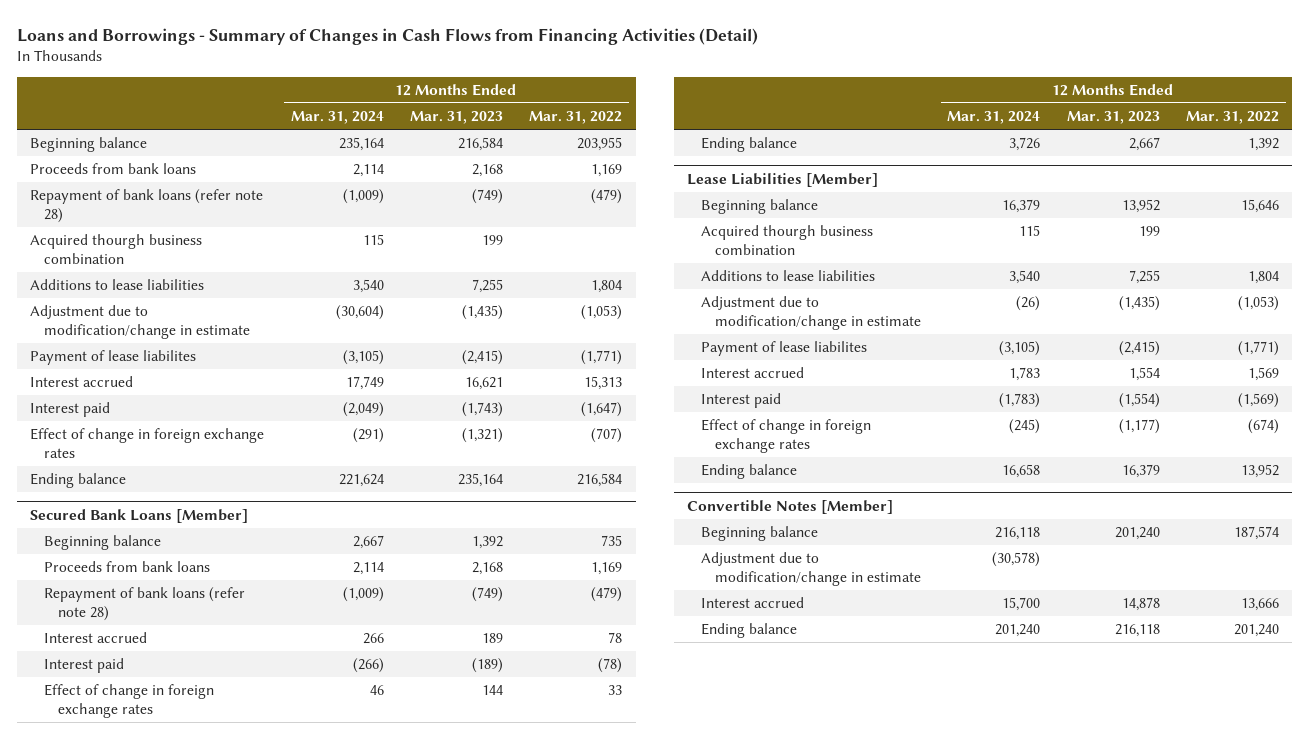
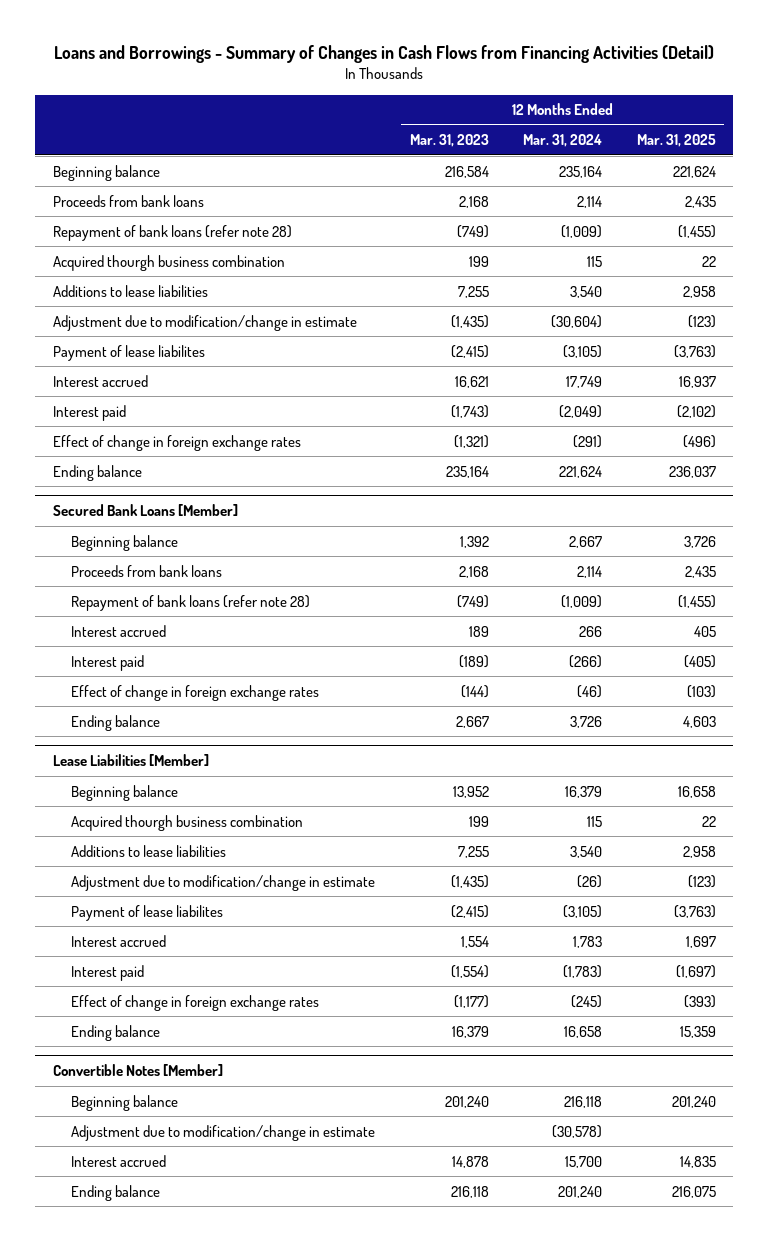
- | 12 Months Ended Mar. 31, 2024 | 12 Months Ended Mar. 31, 2023 | 12 Months Ended Mar. 31, 2022
+ | 12 Months Ended Mar. 31, 2023 | 12 Months Ended Mar. 31, 2024 | 12 Months Ended Mar. 31, 2025
@ Secured Bank Loans [Member]
- Effect of change in foreign exchange rates | 46 | 144 | 33
+ Effect of change in foreign exchange rates | (144) | (46) | (103)

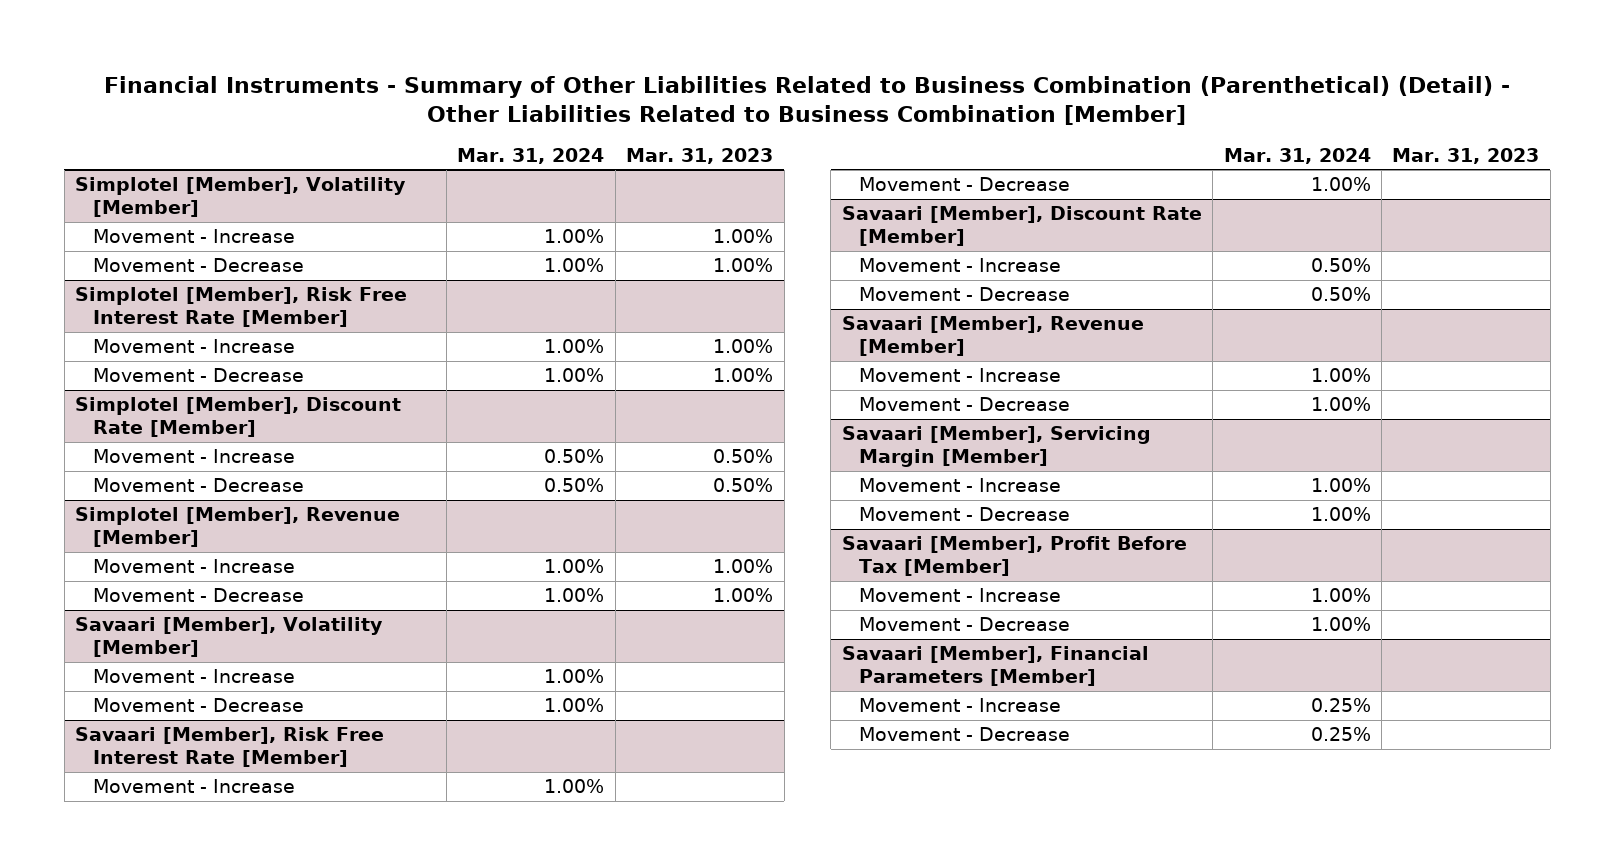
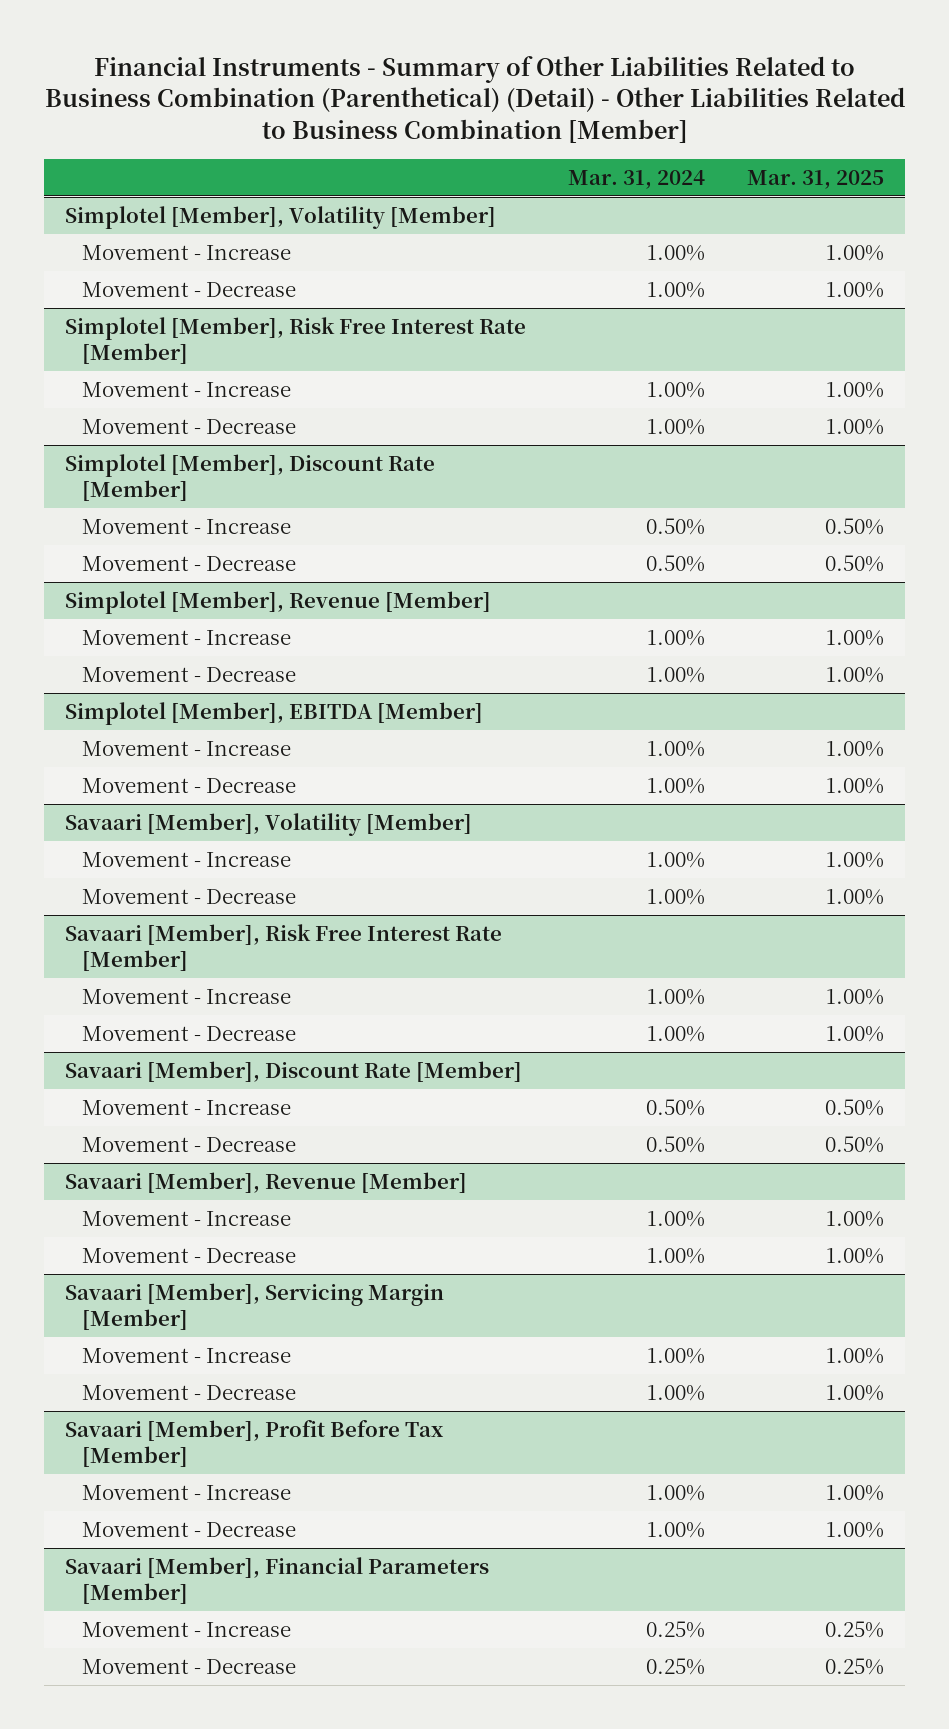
- | Mar. 31, 2024 | Mar. 31, 2023
+ | Mar. 31, 2024 | Mar. 31, 2025
+ Simplotel [Member], EBITDA [Member]
+ Movement - Increase | 1.00% | 1.00%
+ Movement - Decrease | 1.00% | 1.00%

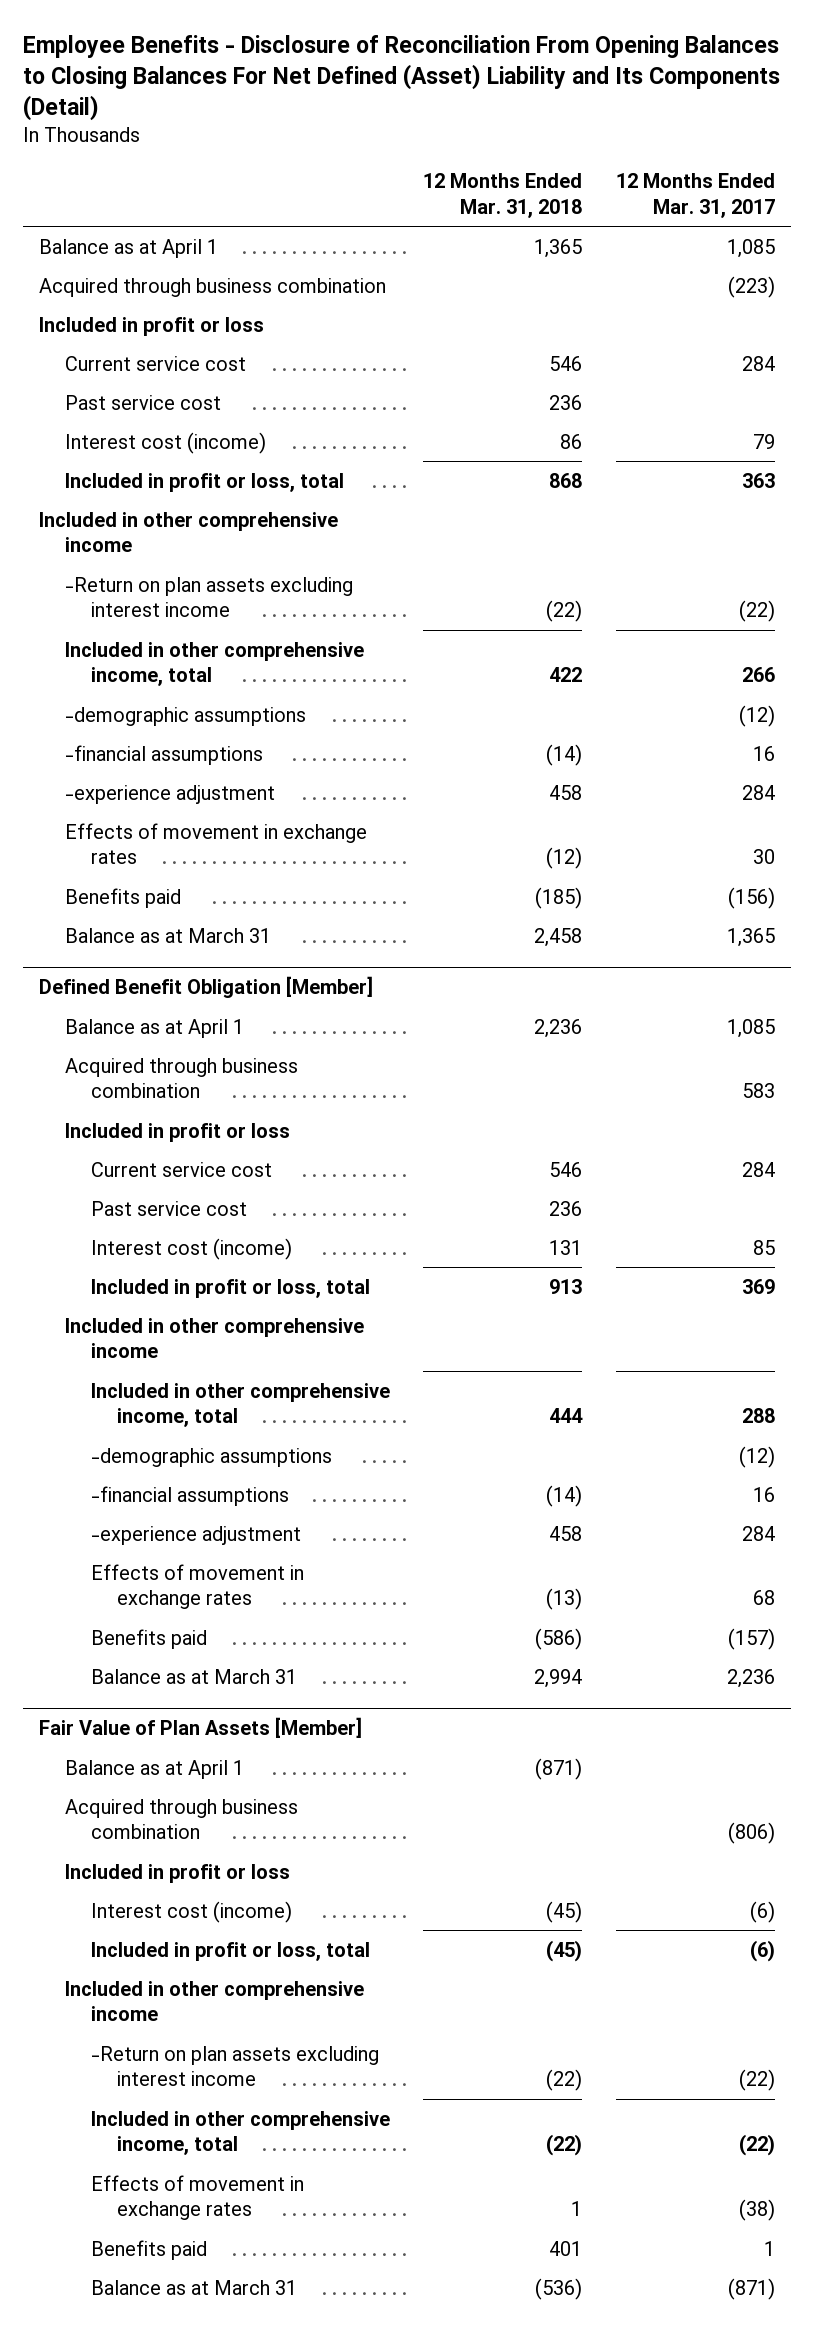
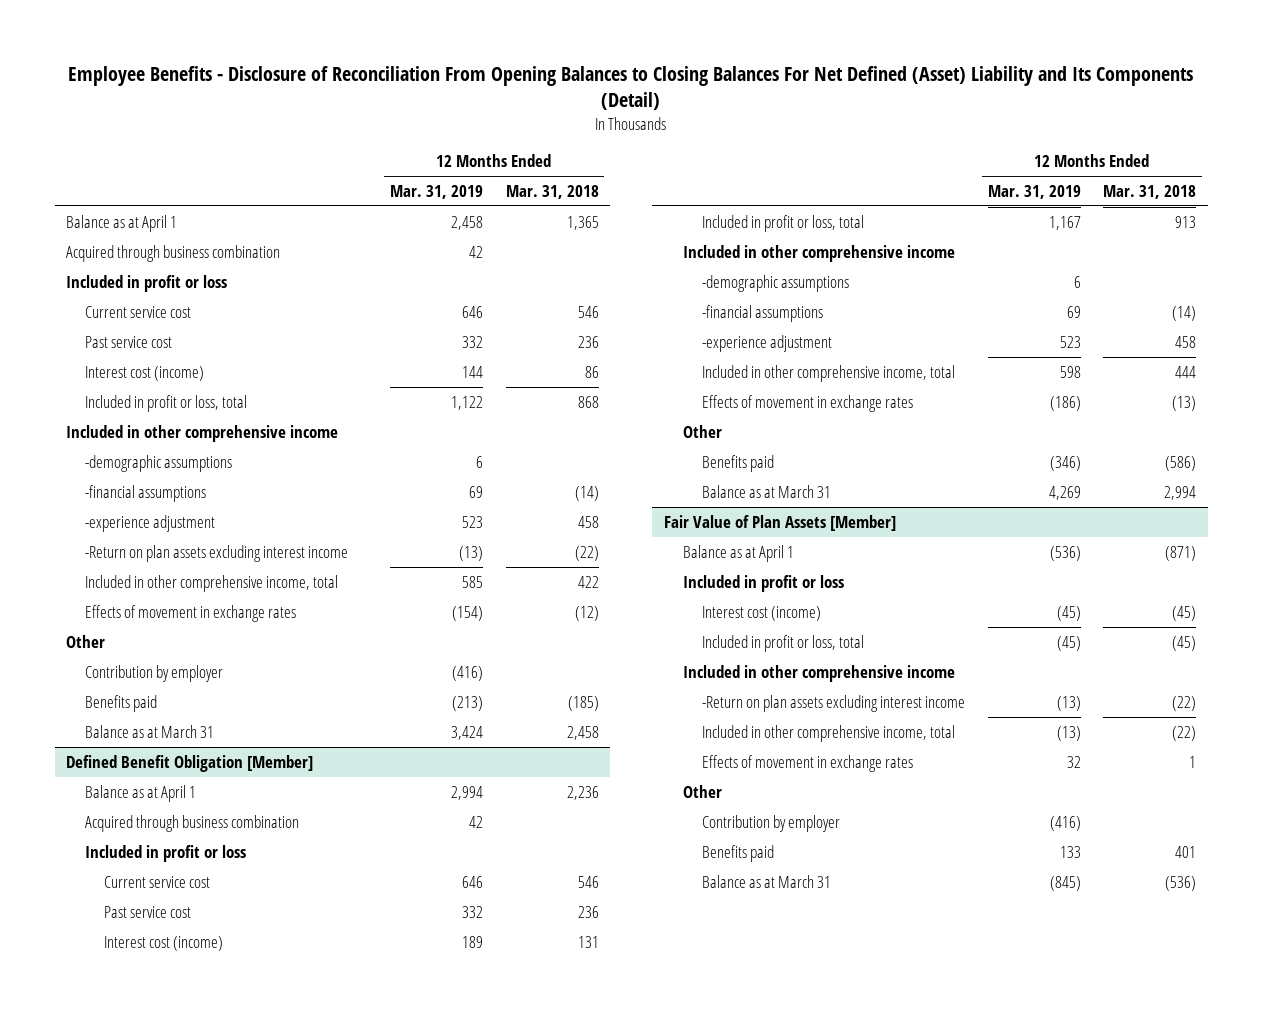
- | 12 Months Ended Mar. 31, 2018 | 12 Months Ended Mar. 31, 2017
+ | 12 Months Ended Mar. 31, 2019 | 12 Months Ended Mar. 31, 2018
moved down: -Return on plan assets excluding interest income | (13) | (22)
moved down: Included in other comprehensive income, total | 585 | 422
+ Other
+ Contribution by employer | (416) |
@ Defined Benefit Obligation [Member]
moved down: Included in other comprehensive income, total | 598 | 444
+ Other
@ Fair Value of Plan Assets [Member]
- Acquired through business combination | | (806)
+ Other
+ Contribution by employer | (416) |

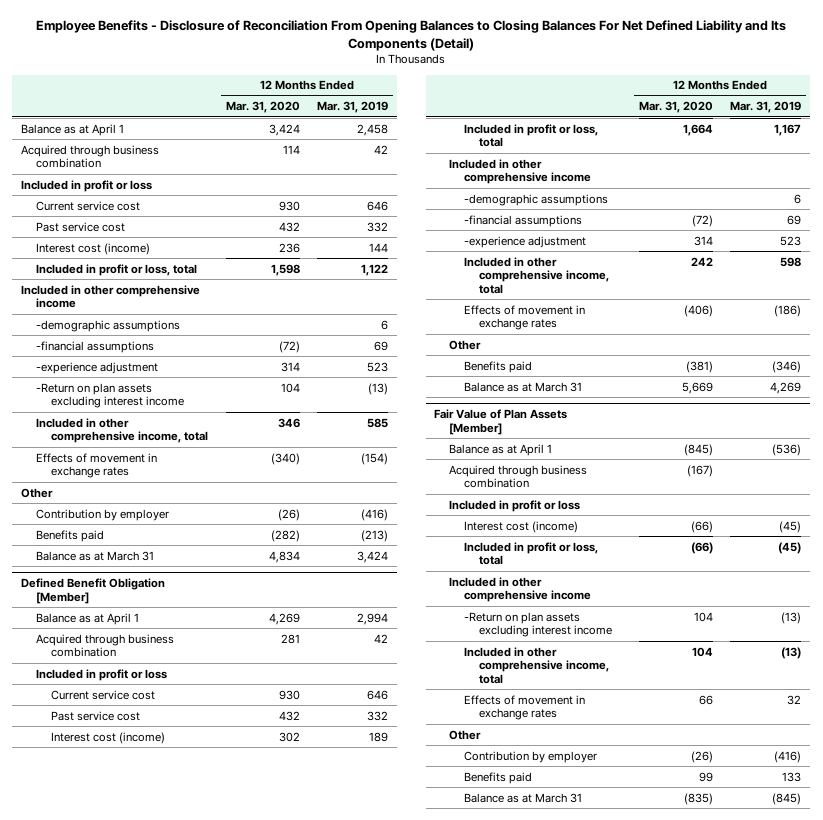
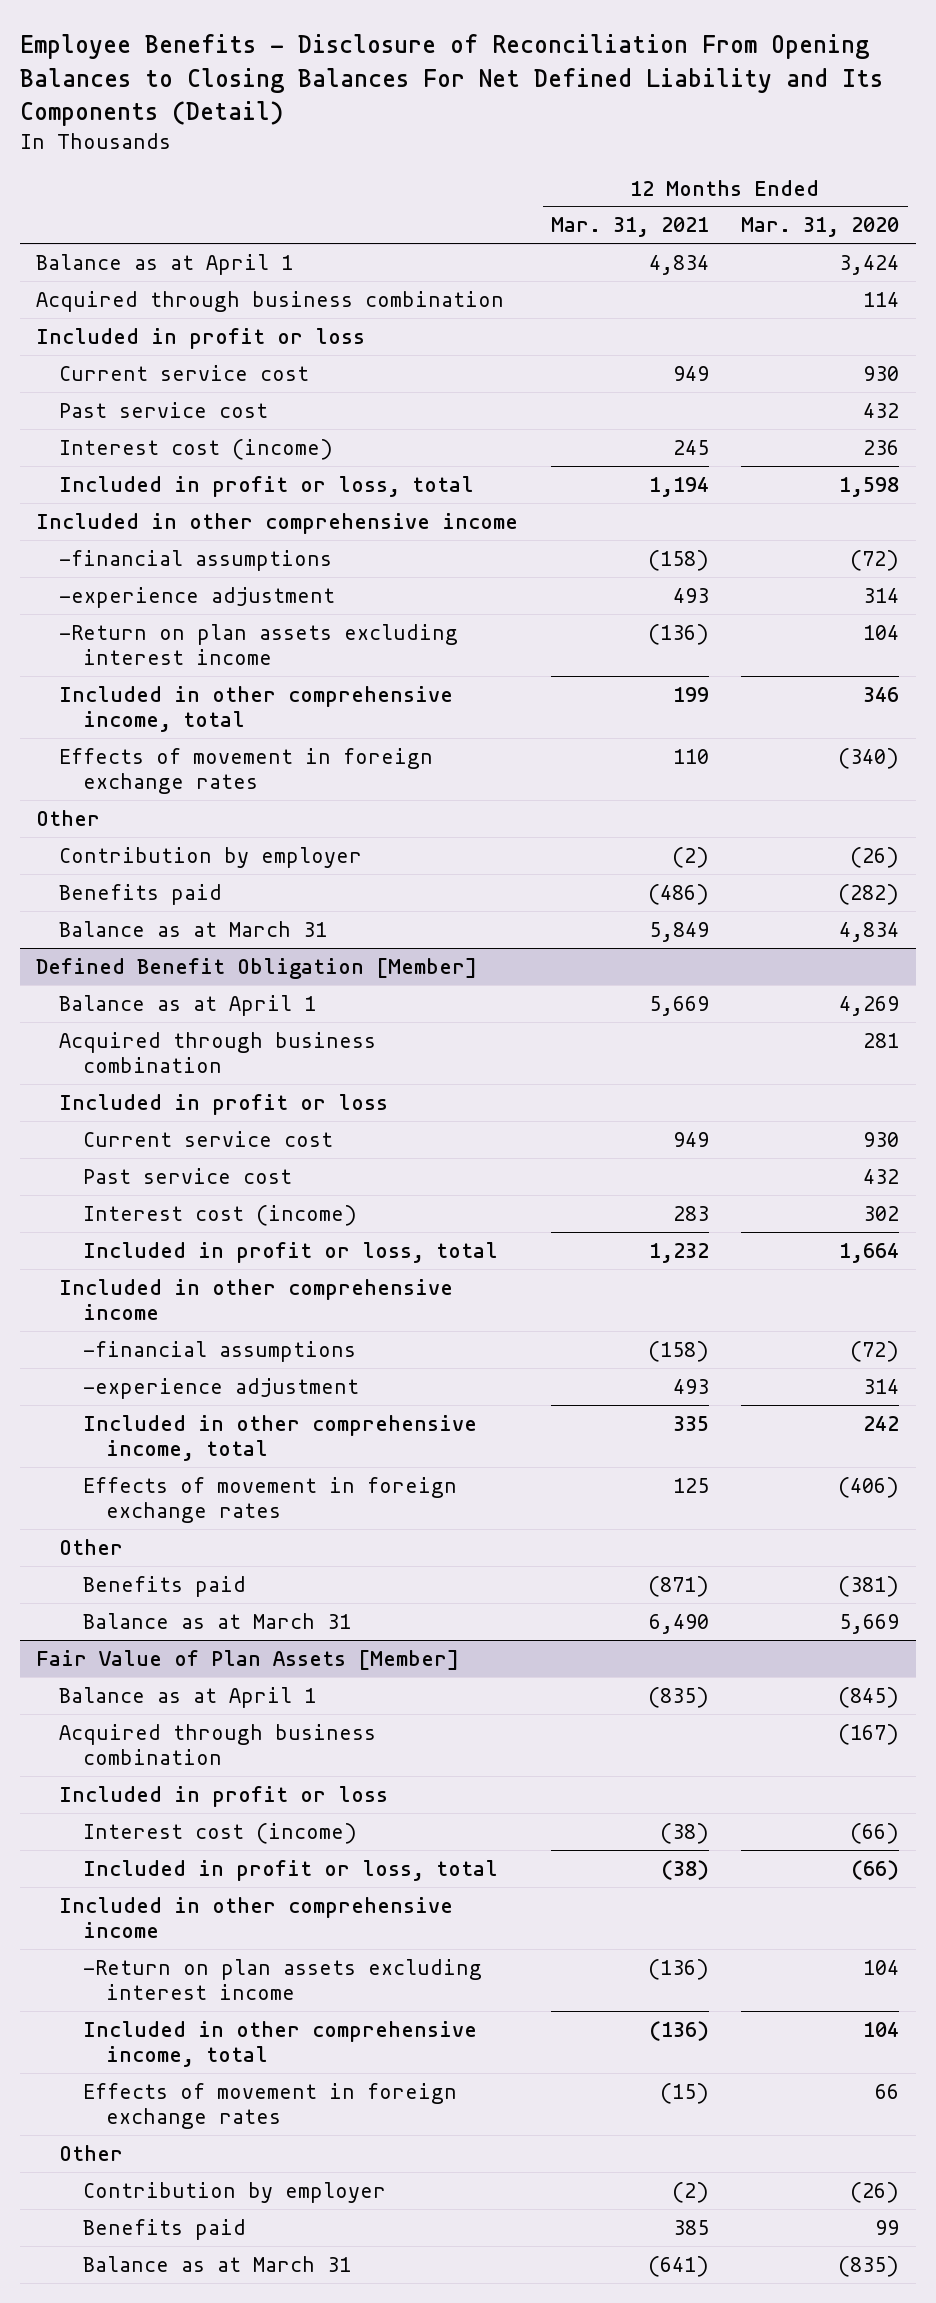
- | 12 Months Ended Mar. 31, 2020 | 12 Months Ended Mar. 31, 2019
+ | 12 Months Ended Mar. 31, 2021 | 12 Months Ended Mar. 31, 2020
- -demographic assumptions | | 6
- Effects of movement in exchange rates | (340) | (154)
+ Effects of movement in foreign exchange rates | 110 | (340)
@ Defined Benefit Obligation [Member]
- -demographic assumptions | | 6
- Effects of movement in exchange rates | (406) | (186)
+ Effects of movement in foreign exchange rates | 125 | (406)
@ Fair Value of Plan Assets [Member]
- Effects of movement in exchange rates | 66 | 32
+ Effects of movement in foreign exchange rates | (15) | 66

